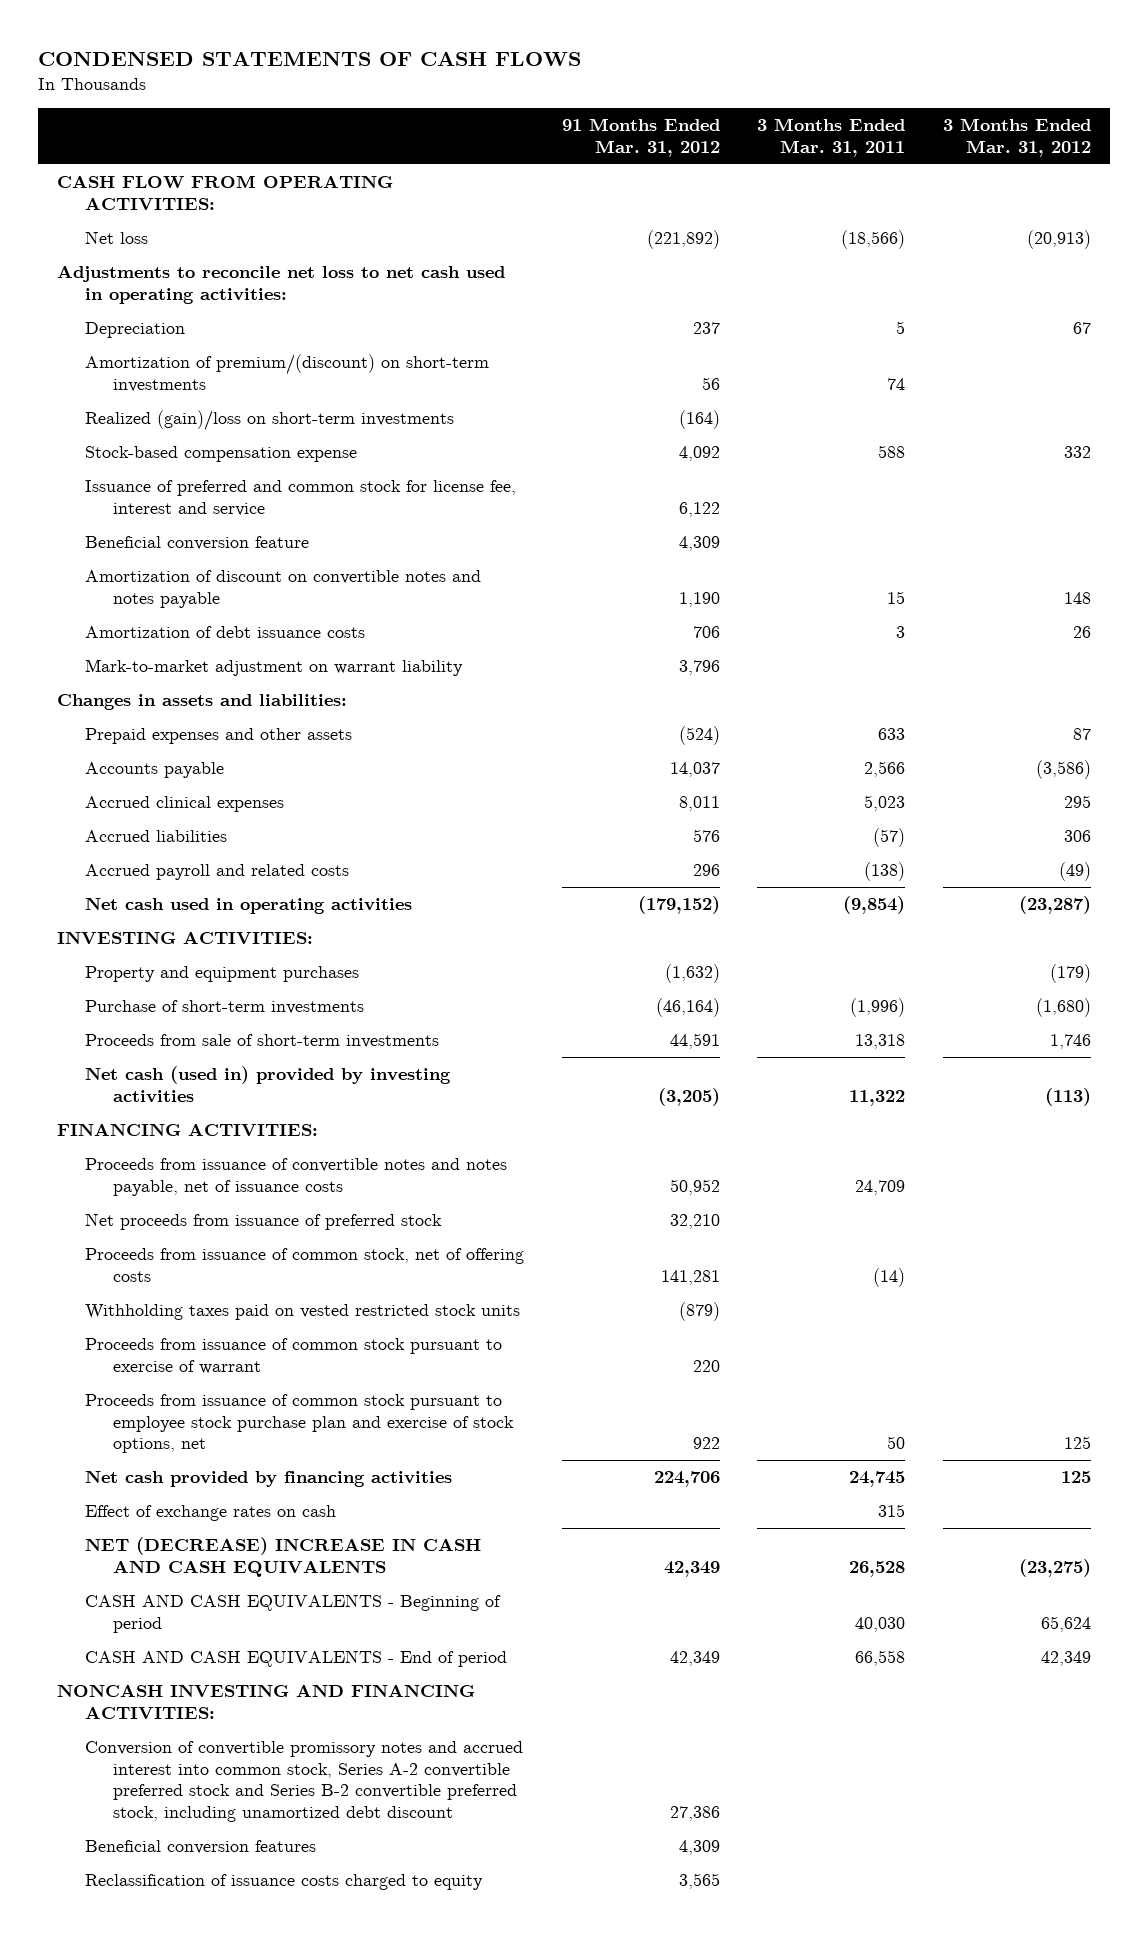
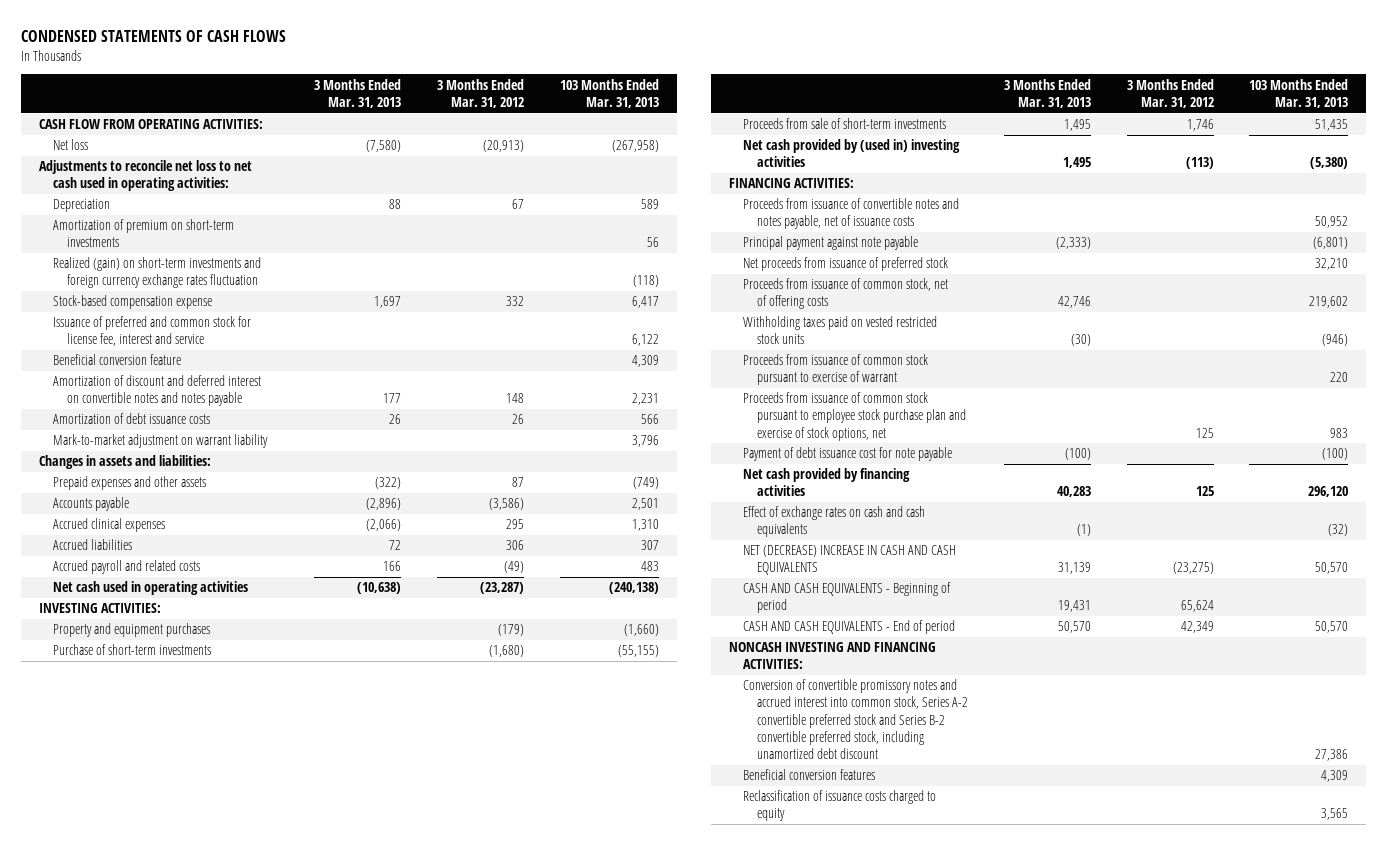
- | 91 Months Ended Mar. 31, 2012 | 3 Months Ended Mar. 31, 2011 | 3 Months Ended Mar. 31, 2012
+ | 3 Months Ended Mar. 31, 2013 | 3 Months Ended Mar. 31, 2012 | 103 Months Ended Mar. 31, 2013
- Amortization of premium/(discount) on short-term investments | 56 | 74 |
- Realized (gain)/loss on short-term investments | (164) | |
+ Amortization of premium on short-term investments | | | 56
+ Realized (gain) on short-term investments and foreign currency exchange rates fluctuation | | | (118)
- Amortization of discount on convertible notes and notes payable | 1,190 | 15 | 148
+ Amortization of discount and deferred interest on convertible notes and notes payable | 177 | 148 | 2,231
- Net cash (used in) provided by investing activities | (3,205) | 11,322 | (113)
+ Net cash provided by (used in) investing activities | 1,495 | (113) | (5,380)
+ Principal payment against note payable | (2,333) | | (6,801)
+ Payment of debt issuance cost for note payable | (100) | | (100)
- Effect of exchange rates on cash | | 315 |
+ Effect of exchange rates on cash and cash equivalents | (1) | | (32)

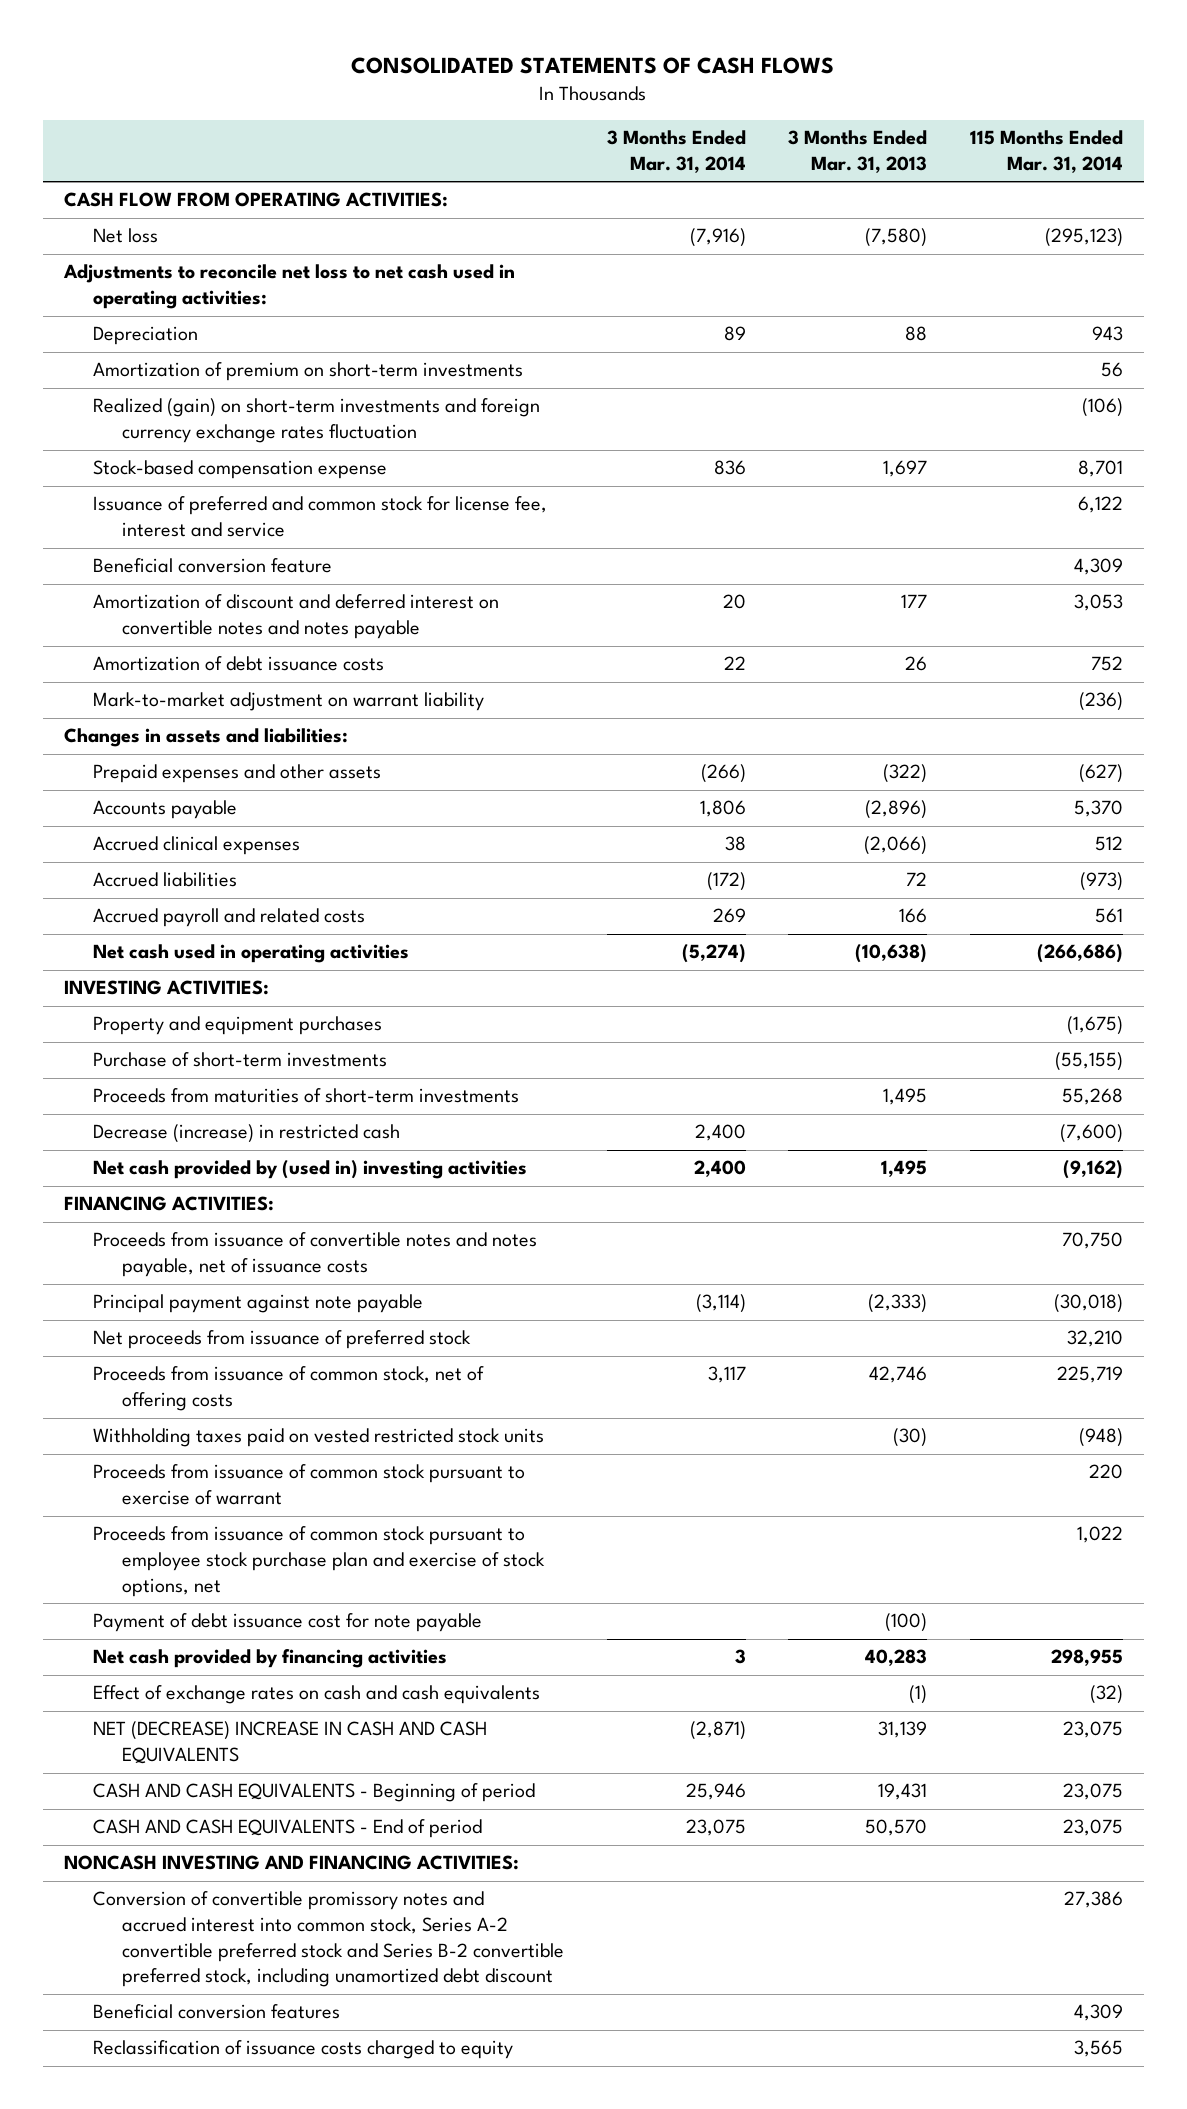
- CONDENSED STATEMENTS OF CASH FLOWS
+ CONSOLIDATED STATEMENTS OF CASH FLOWS
- | 3 Months Ended Mar. 31, 2013 | 3 Months Ended Mar. 31, 2012 | 103 Months Ended Mar. 31, 2013
+ | 3 Months Ended Mar. 31, 2014 | 3 Months Ended Mar. 31, 2013 | 115 Months Ended Mar. 31, 2014
- Proceeds from sale of short-term investments | 1,495 | 1,746 | 51,435
+ Proceeds from maturities of short-term investments | | 1,495 | 55,268
+ Decrease (increase) in restricted cash | 2,400 | | (7,600)

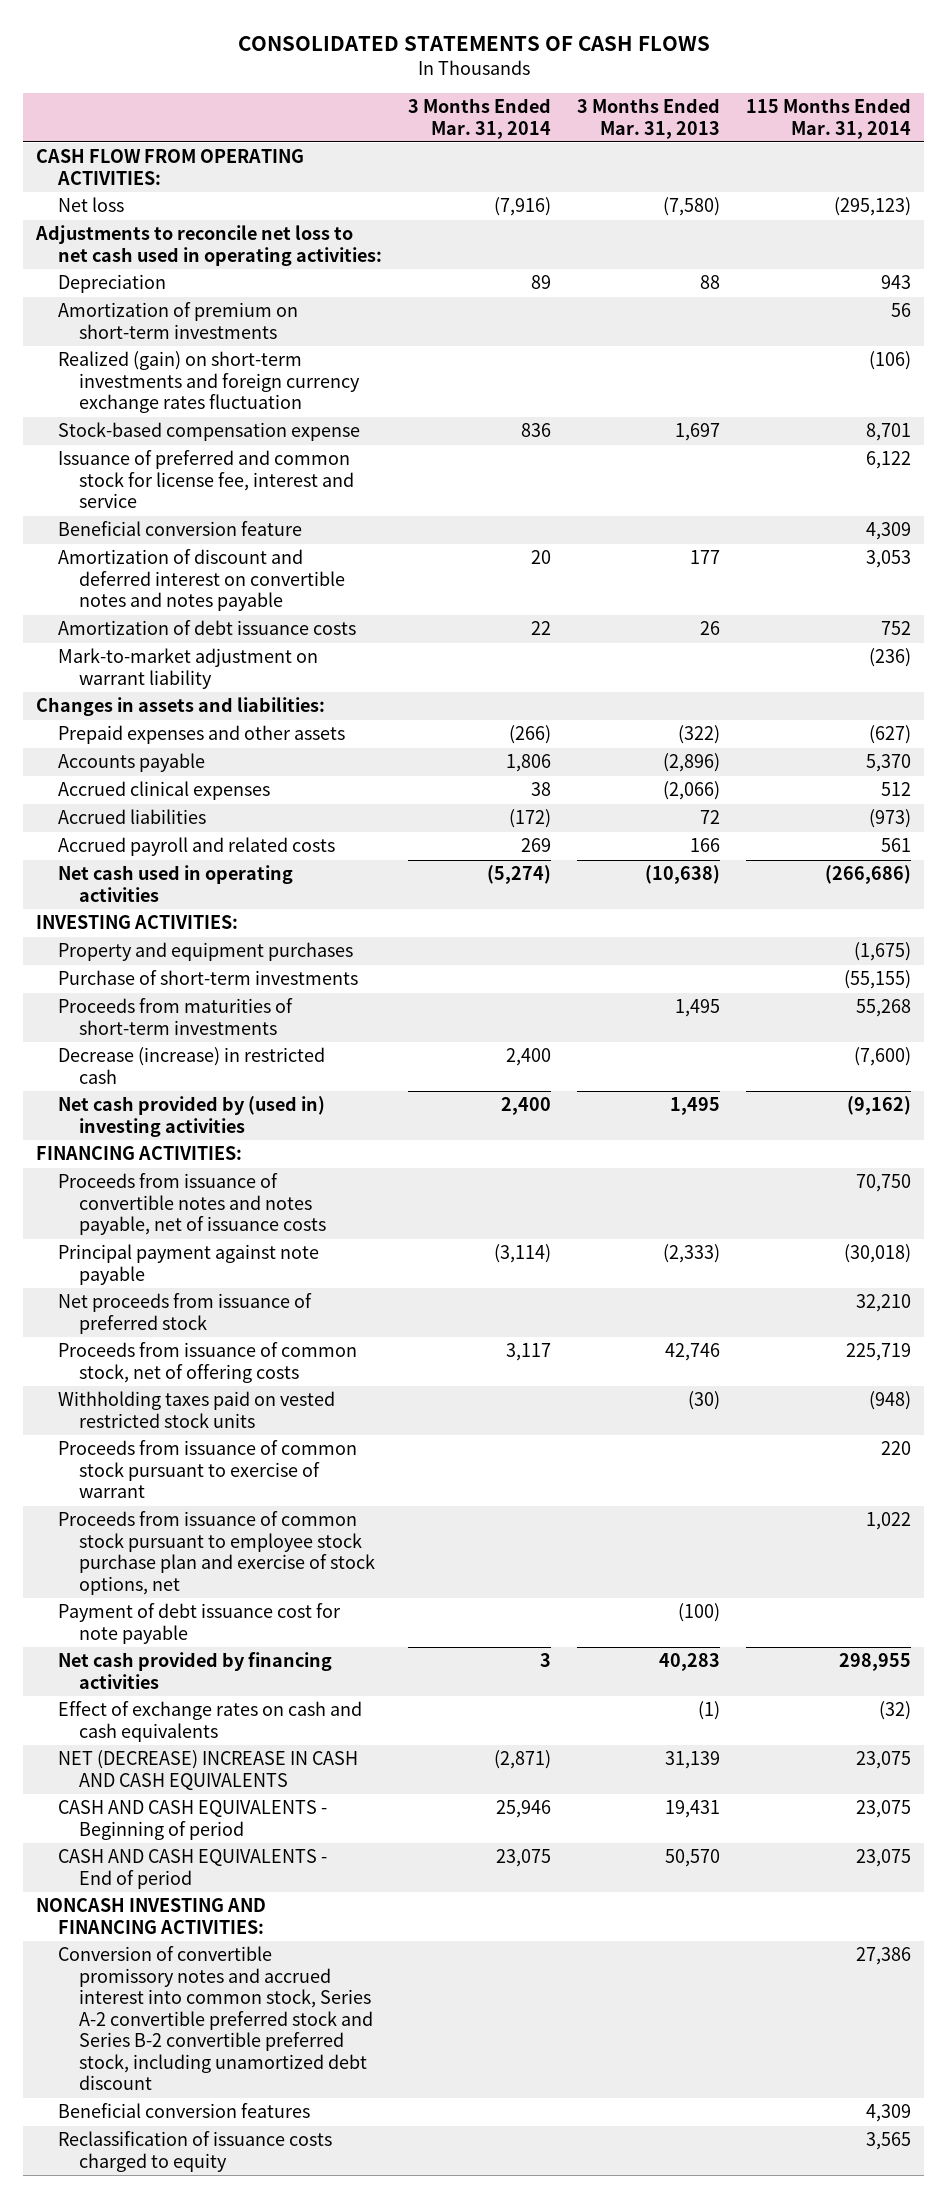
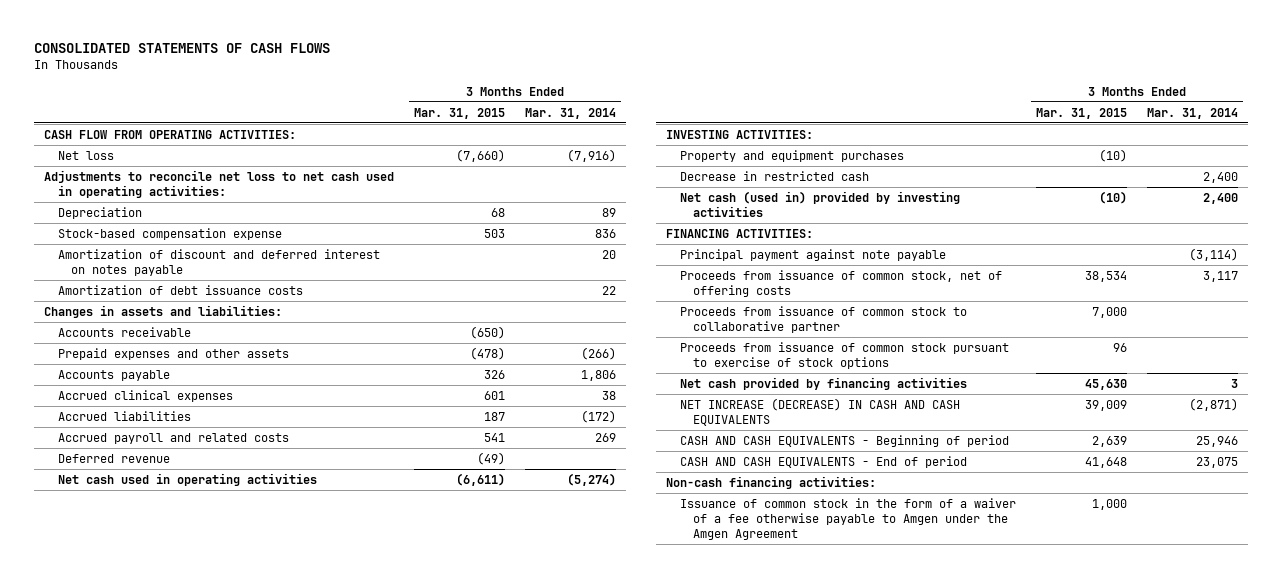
- | 3 Months Ended Mar. 31, 2014 | 3 Months Ended Mar. 31, 2013 | 115 Months Ended Mar. 31, 2014
+ | 3 Months Ended Mar. 31, 2015 | 3 Months Ended Mar. 31, 2014
- Amortization of premium on short-term investments | | | 56
- Realized (gain) on short-term investments and foreign currency exchange rates fluctuation | | | (106)
- Issuance of preferred and common stock for license fee, interest and service | | | 6,122
- Beneficial conversion feature | | | 4,309
- Amortization of discount and deferred interest on convertible notes and notes payable | 20 | 177 | 3,053
+ Amortization of discount and deferred interest on notes payable | | 20
- Mark-to-market adjustment on warrant liability | | | (236)
+ Accounts receivable | (650) |
+ Deferred revenue | (49) |
- Purchase of short-term investments | | | (55,155)
- Proceeds from maturities of short-term investments | | 1,495 | 55,268
- Decrease (increase) in restricted cash | 2,400 | | (7,600)
- Net cash provided by (used in) investing activities | 2,400 | 1,495 | (9,162)
+ Decrease in restricted cash | | 2,400
+ Net cash (used in) provided by investing activities | (10) | 2,400
- Proceeds from issuance of convertible notes and notes payable, net of issuance costs | | | 70,750
- Net proceeds from issuance of preferred stock | | | 32,210
- Withholding taxes paid on vested restricted stock units | | (30) | (948)
- Proceeds from issuance of common stock pursuant to exercise of warrant | | | 220
- Proceeds from issuance of common stock pursuant to employee stock purchase plan and exercise of stock options, net | | | 1,022
- Payment of debt issuance cost for note payable | | (100) |
+ Proceeds from issuance of common stock to collaborative partner | 7,000 |
+ Proceeds from issuance of common stock pursuant to exercise of stock options | 96 |
- Effect of exchange rates on cash and cash equivalents | | (1) | (32)
- NET (DECREASE) INCREASE IN CASH AND CASH EQUIVALENTS | (2,871) | 31,139 | 23,075
+ NET INCREASE (DECREASE) IN CASH AND CASH EQUIVALENTS | 39,009 | (2,871)
- NONCASH INVESTING AND FINANCING ACTIVITIES:
- Conversion of convertible promissory notes and accrued interest into common stock, Series A-2 convertible preferred stock and Series B-2 convertible preferred stock, including unamortized debt discount | | | 27,386
- Beneficial conversion features | | | 4,309
- Reclassification of issuance costs charged to equity | | | 3,565
+ Non-cash financing activities:
+ Issuance of common stock in the form of a waiver of a fee otherwise payable to Amgen under the Amgen Agreement | 1,000 |

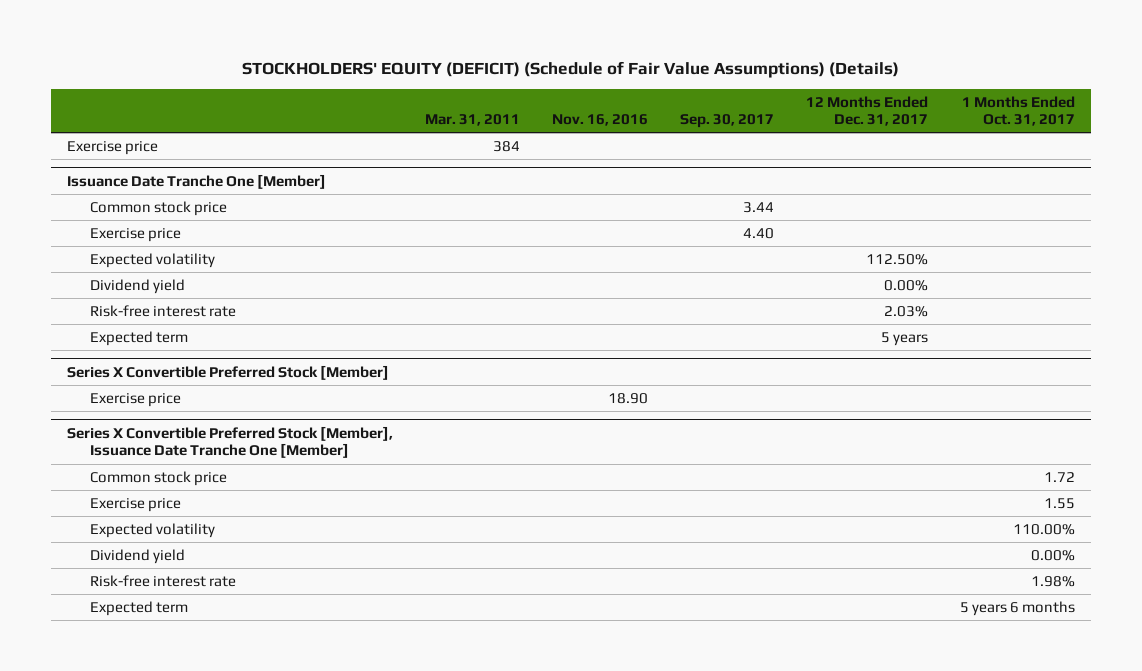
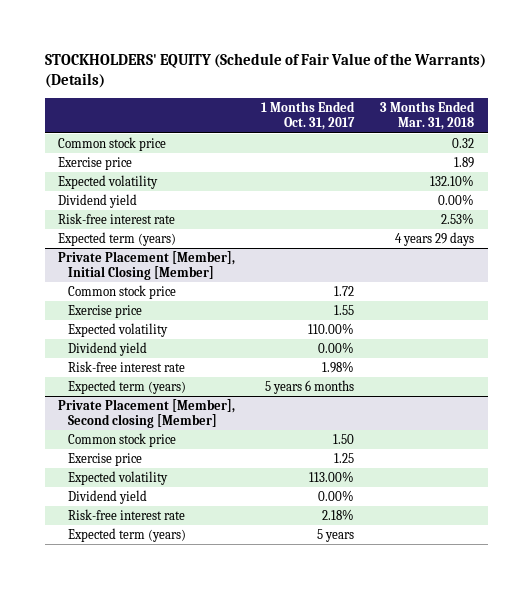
- STOCKHOLDERS' EQUITY (DEFICIT) (Schedule of Fair Value Assumptions) (Details)
+ STOCKHOLDERS' EQUITY (Schedule of Fair Value of the Warrants) (Details)
- | Mar. 31, 2011 | Nov. 16, 2016 | Sep. 30, 2017 | 12 Months Ended Dec. 31, 2017 | 1 Months Ended Oct. 31, 2017
+ | 1 Months Ended Oct. 31, 2017 | 3 Months Ended Mar. 31, 2018
+ Common stock price | | 0.32
- Issuance Date Tranche One [Member]
- Common stock price | | | 3.44 | |
- Exercise price | | | 4.40 | |
- Expected volatility | | | | 112.50% |
- Dividend yield | | | | 0.00% |
- Risk-free interest rate | | | | 2.03% |
- Expected term | | | | 5 years |
- Series X Convertible Preferred Stock [Member]
- Exercise price | | 18.90 | | |
- Series X Convertible Preferred Stock [Member], Issuance Date Tranche One [Member]
+ Expected volatility | | 132.10%
+ Dividend yield | | 0.00%
+ Risk-free interest rate | | 2.53%
+ Expected term (years) | | 4 years 29 days
+ Private Placement [Member], Initial Closing [Member]
- Expected term | | | | | 5 years 6 months
+ Expected term (years) | 5 years 6 months |
+ Private Placement [Member], Second closing [Member]
+ Common stock price | 1.50 |
+ Exercise price | 1.25 |
+ Expected volatility | 113.00% |
+ Dividend yield | 0.00% |
+ Risk-free interest rate | 2.18% |
+ Expected term (years) | 5 years |

